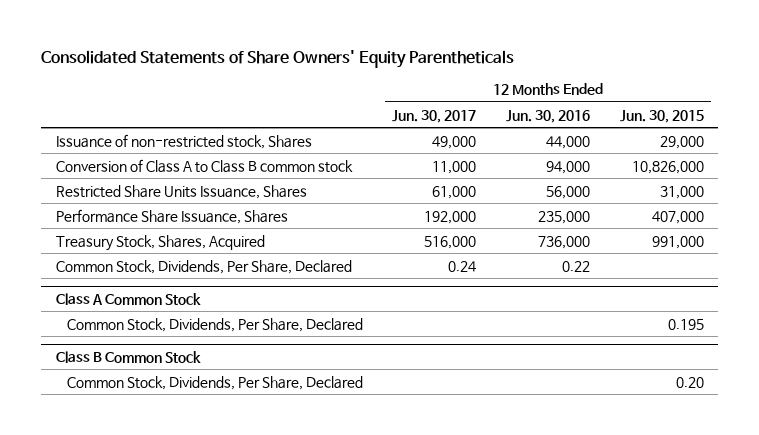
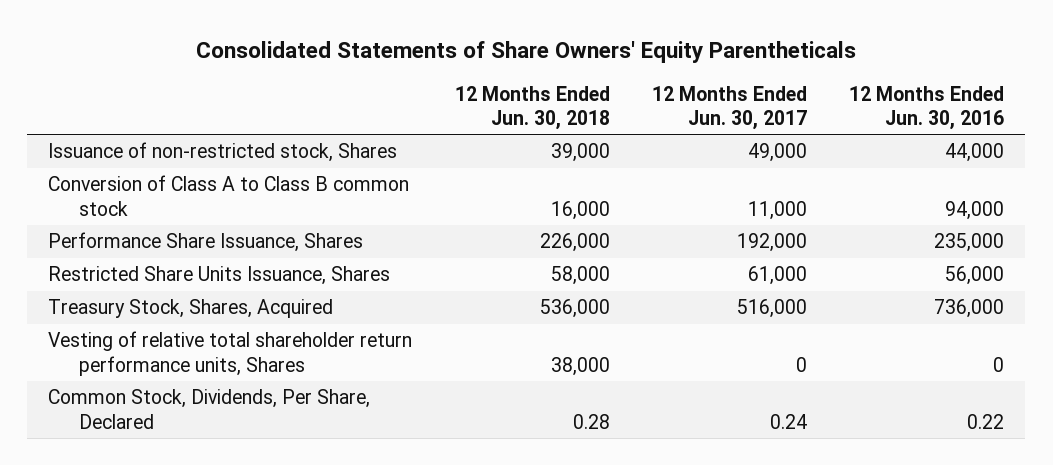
- | 12 Months Ended Jun. 30, 2017 | 12 Months Ended Jun. 30, 2016 | 12 Months Ended Jun. 30, 2015
+ | 12 Months Ended Jun. 30, 2018 | 12 Months Ended Jun. 30, 2017 | 12 Months Ended Jun. 30, 2016
moved down: Restricted Share Units Issuance, Shares | 58,000 | 61,000 | 56,000
+ Vesting of relative total shareholder return performance units, Shares | 38,000 | 0 | 0
- Class A Common Stock
- Common Stock, Dividends, Per Share, Declared | | | 0.195
- Class B Common Stock
- Common Stock, Dividends, Per Share, Declared | | | 0.20

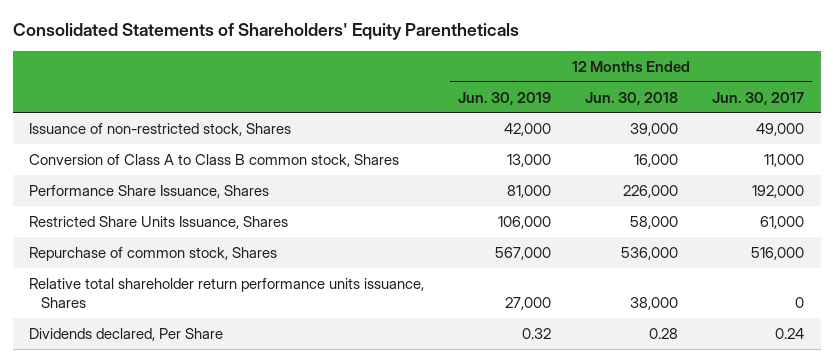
- Consolidated Statements of Share Owners' Equity Parentheticals
+ Consolidated Statements of Shareholders' Equity Parentheticals
- | 12 Months Ended Jun. 30, 2018 | 12 Months Ended Jun. 30, 2017 | 12 Months Ended Jun. 30, 2016
+ | 12 Months Ended Jun. 30, 2019 | 12 Months Ended Jun. 30, 2018 | 12 Months Ended Jun. 30, 2017
- Conversion of Class A to Class B common stock | 16,000 | 11,000 | 94,000
+ Conversion of Class A to Class B common stock, Shares | 13,000 | 16,000 | 11,000
- Treasury Stock, Shares, Acquired | 536,000 | 516,000 | 736,000
- Vesting of relative total shareholder return performance units, Shares | 38,000 | 0 | 0
- Common Stock, Dividends, Per Share, Declared | 0.28 | 0.24 | 0.22
+ Repurchase of common stock, Shares | 567,000 | 536,000 | 516,000
+ Relative total shareholder return performance units issuance, Shares | 27,000 | 38,000 | 0
+ Dividends declared, Per Share | 0.32 | 0.28 | 0.24

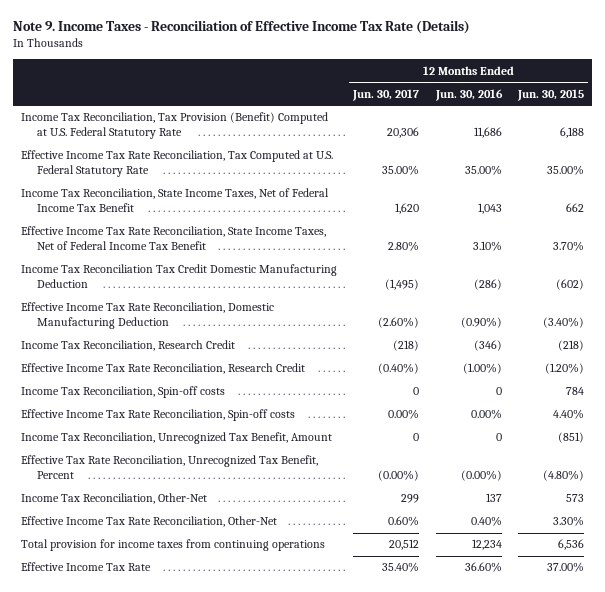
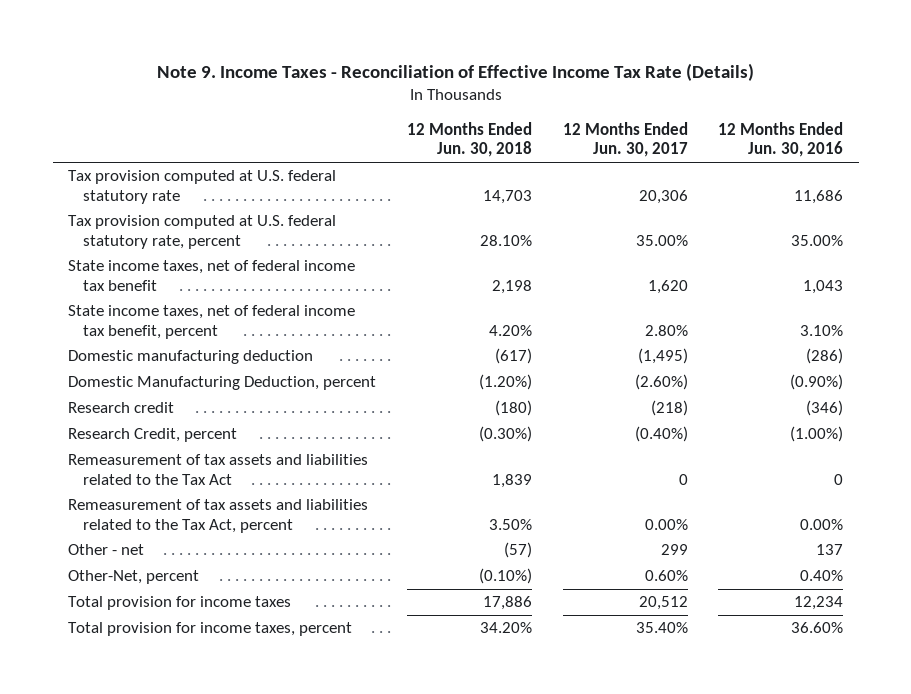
- | 12 Months Ended Jun. 30, 2017 | 12 Months Ended Jun. 30, 2016 | 12 Months Ended Jun. 30, 2015
+ | 12 Months Ended Jun. 30, 2018 | 12 Months Ended Jun. 30, 2017 | 12 Months Ended Jun. 30, 2016
- Income Tax Reconciliation, Tax Provision (Benefit) Computed at U.S. Federal Statutory Rate | 20,306 | 11,686 | 6,188
- Effective Income Tax Rate Reconciliation, Tax Computed at U.S. Federal Statutory Rate | 35.00% | 35.00% | 35.00%
- Income Tax Reconciliation, State Income Taxes, Net of Federal Income Tax Benefit | 1,620 | 1,043 | 662
- Effective Income Tax Rate Reconciliation, State Income Taxes, Net of Federal Income Tax Benefit | 2.80% | 3.10% | 3.70%
- Income Tax Reconciliation Tax Credit Domestic Manufacturing Deduction | (1,495) | (286) | (602)
- Effective Income Tax Rate Reconciliation, Domestic Manufacturing Deduction | (2.60%) | (0.90%) | (3.40%)
- Income Tax Reconciliation, Research Credit | (218) | (346) | (218)
- Effective Income Tax Rate Reconciliation, Research Credit | (0.40%) | (1.00%) | (1.20%)
- Income Tax Reconciliation, Spin-off costs | 0 | 0 | 784
- Effective Income Tax Rate Reconciliation, Spin-off costs | 0.00% | 0.00% | 4.40%
- Income Tax Reconciliation, Unrecognized Tax Benefit, Amount | 0 | 0 | (851)
- Effective Tax Rate Reconciliation, Unrecognized Tax Benefit, Percent | (0.00%) | (0.00%) | (4.80%)
- Income Tax Reconciliation, Other-Net | 299 | 137 | 573
- Effective Income Tax Rate Reconciliation, Other-Net | 0.60% | 0.40% | 3.30%
- Total provision for income taxes from continuing operations | 20,512 | 12,234 | 6,536
- Effective Income Tax Rate | 35.40% | 36.60% | 37.00%
+ Tax provision computed at U.S. federal statutory rate | 14,703 | 20,306 | 11,686
+ Tax provision computed at U.S. federal statutory rate, percent | 28.10% | 35.00% | 35.00%
+ State income taxes, net of federal income tax benefit | 2,198 | 1,620 | 1,043
+ State income taxes, net of federal income tax benefit, percent | 4.20% | 2.80% | 3.10%
+ Domestic manufacturing deduction | (617) | (1,495) | (286)
+ Domestic Manufacturing Deduction, percent | (1.20%) | (2.60%) | (0.90%)
+ Research credit | (180) | (218) | (346)
+ Research Credit, percent | (0.30%) | (0.40%) | (1.00%)
+ Remeasurement of tax assets and liabilities related to the Tax Act | 1,839 | 0 | 0
+ Remeasurement of tax assets and liabilities related to the Tax Act, percent | 3.50% | 0.00% | 0.00%
+ Other - net | (57) | 299 | 137
+ Other-Net, percent | (0.10%) | 0.60% | 0.40%
+ Total provision for income taxes | 17,886 | 20,512 | 12,234
+ Total provision for income taxes, percent | 34.20% | 35.40% | 36.60%

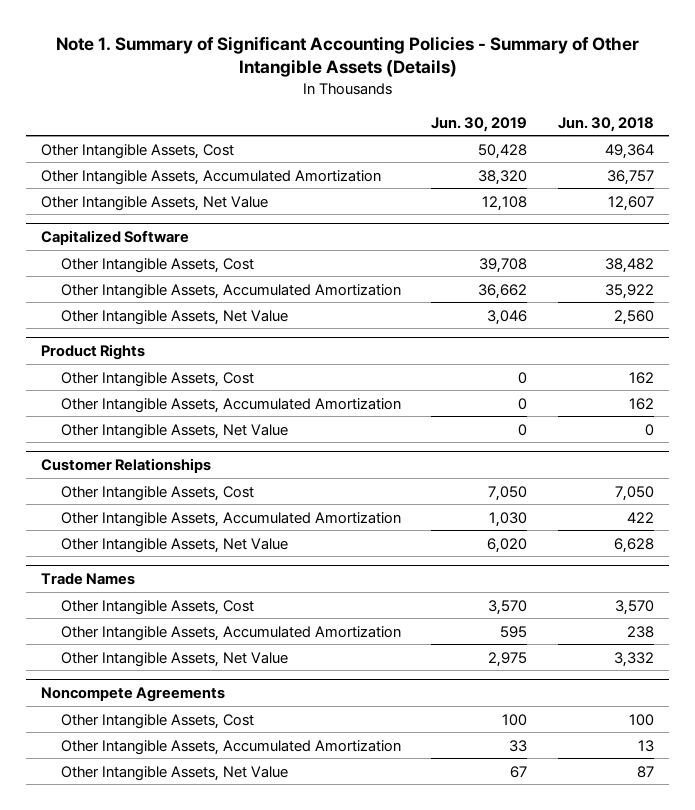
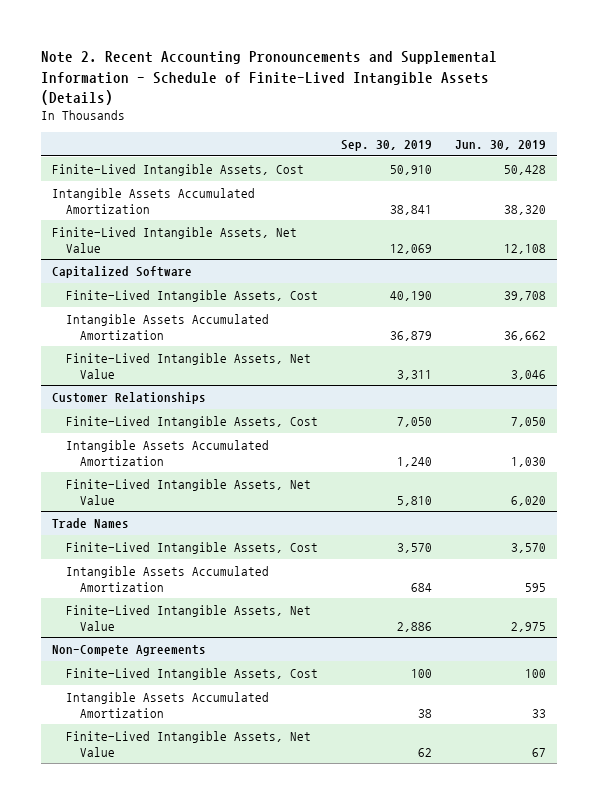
- Note 1. Summary of Significant Accounting Policies - Summary of Other Intangible Assets (Details)
+ Note 2. Recent Accounting Pronouncements and Supplemental Information - Schedule of Finite-Lived Intangible Assets (Details)
- | Jun. 30, 2019 | Jun. 30, 2018
+ | Sep. 30, 2019 | Jun. 30, 2019
- Other Intangible Assets, Cost | 50,428 | 49,364
- Other Intangible Assets, Accumulated Amortization | 38,320 | 36,757
- Other Intangible Assets, Net Value | 12,108 | 12,607
+ Finite-Lived Intangible Assets, Cost | 50,910 | 50,428
+ Intangible Assets Accumulated Amortization | 38,841 | 38,320
+ Finite-Lived Intangible Assets, Net Value | 12,069 | 12,108
@ Capitalized Software
- Other Intangible Assets, Cost | 39,708 | 38,482
- Other Intangible Assets, Accumulated Amortization | 36,662 | 35,922
- Other Intangible Assets, Net Value | 3,046 | 2,560
- Product Rights
- Other Intangible Assets, Cost | 0 | 162
- Other Intangible Assets, Accumulated Amortization | 0 | 162
- Other Intangible Assets, Net Value | 0 | 0
@ Capitalized Software
+ Finite-Lived Intangible Assets, Cost | 40,190 | 39,708
+ Intangible Assets Accumulated Amortization | 36,879 | 36,662
+ Finite-Lived Intangible Assets, Net Value | 3,311 | 3,046
@ Customer Relationships
- Other Intangible Assets, Cost | 7,050 | 7,050
- Other Intangible Assets, Accumulated Amortization | 1,030 | 422
- Other Intangible Assets, Net Value | 6,020 | 6,628
+ Finite-Lived Intangible Assets, Cost | 7,050 | 7,050
+ Intangible Assets Accumulated Amortization | 1,240 | 1,030
+ Finite-Lived Intangible Assets, Net Value | 5,810 | 6,020
@ Trade Names
- Other Intangible Assets, Cost | 3,570 | 3,570
- Other Intangible Assets, Accumulated Amortization | 595 | 238
- Other Intangible Assets, Net Value | 2,975 | 3,332
- Noncompete Agreements
- Other Intangible Assets, Cost | 100 | 100
- Other Intangible Assets, Accumulated Amortization | 33 | 13
- Other Intangible Assets, Net Value | 67 | 87
@ Trade Names
+ Finite-Lived Intangible Assets, Cost | 3,570 | 3,570
+ Intangible Assets Accumulated Amortization | 684 | 595
+ Finite-Lived Intangible Assets, Net Value | 2,886 | 2,975
+ Non-Compete Agreements
+ Finite-Lived Intangible Assets, Cost | 100 | 100
+ Intangible Assets Accumulated Amortization | 38 | 33
+ Finite-Lived Intangible Assets, Net Value | 62 | 67

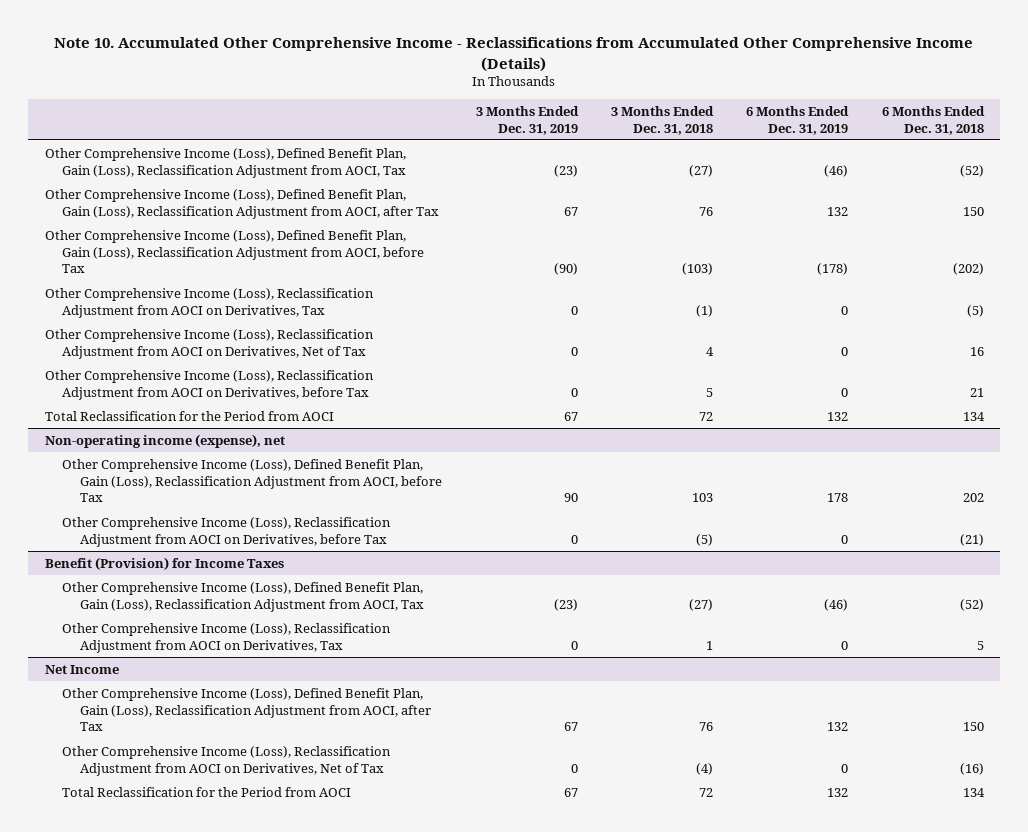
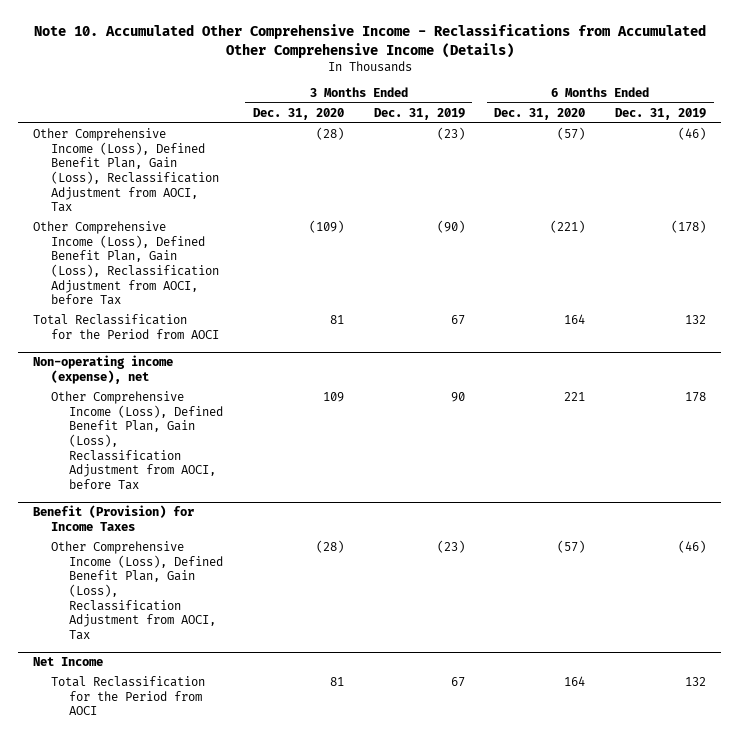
- | 3 Months Ended Dec. 31, 2019 | 3 Months Ended Dec. 31, 2018 | 6 Months Ended Dec. 31, 2019 | 6 Months Ended Dec. 31, 2018
+ | 3 Months Ended Dec. 31, 2020 | 3 Months Ended Dec. 31, 2019 | 6 Months Ended Dec. 31, 2020 | 6 Months Ended Dec. 31, 2019
- Other Comprehensive Income (Loss), Defined Benefit Plan, Gain (Loss), Reclassification Adjustment from AOCI, after Tax | 67 | 76 | 132 | 150
- Other Comprehensive Income (Loss), Reclassification Adjustment from AOCI on Derivatives, Tax | 0 | (1) | 0 | (5)
- Other Comprehensive Income (Loss), Reclassification Adjustment from AOCI on Derivatives, Net of Tax | 0 | 4 | 0 | 16
- Other Comprehensive Income (Loss), Reclassification Adjustment from AOCI on Derivatives, before Tax | 0 | 5 | 0 | 21
@ Non-operating income (expense), net
- Other Comprehensive Income (Loss), Reclassification Adjustment from AOCI on Derivatives, before Tax | 0 | (5) | 0 | (21)
@ Benefit (Provision) for Income Taxes
- Other Comprehensive Income (Loss), Reclassification Adjustment from AOCI on Derivatives, Tax | 0 | 1 | 0 | 5
@ Net Income
- Other Comprehensive Income (Loss), Defined Benefit Plan, Gain (Loss), Reclassification Adjustment from AOCI, after Tax | 67 | 76 | 132 | 150
- Other Comprehensive Income (Loss), Reclassification Adjustment from AOCI on Derivatives, Net of Tax | 0 | (4) | 0 | (16)

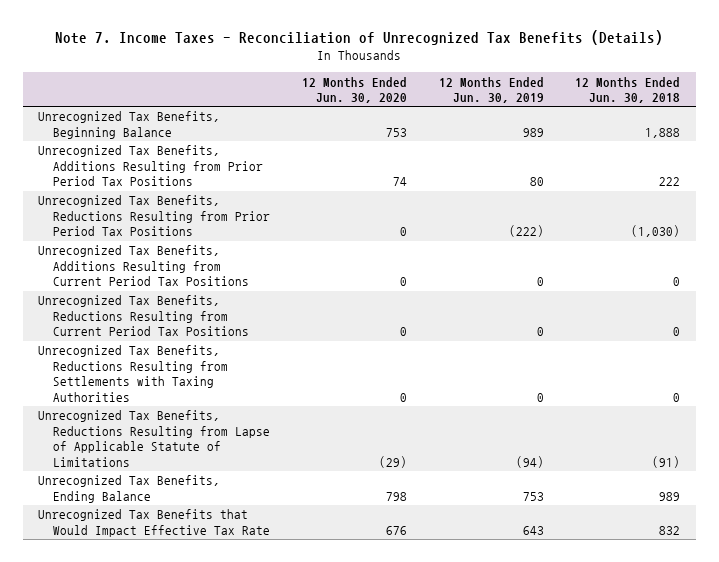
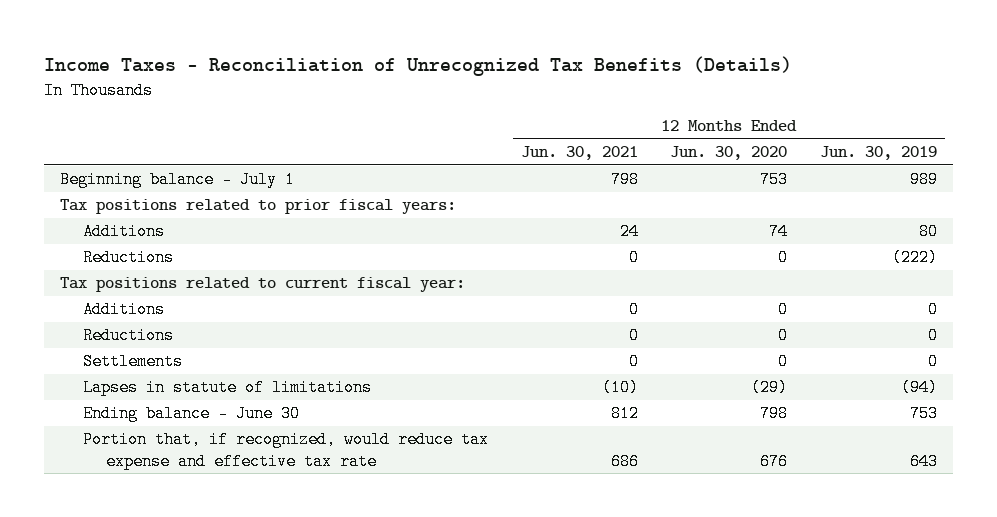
- Note 7. Income Taxes - Reconciliation of Unrecognized Tax Benefits (Details)
+ Income Taxes - Reconciliation of Unrecognized Tax Benefits (Details)
- | 12 Months Ended Jun. 30, 2020 | 12 Months Ended Jun. 30, 2019 | 12 Months Ended Jun. 30, 2018
+ | 12 Months Ended Jun. 30, 2021 | 12 Months Ended Jun. 30, 2020 | 12 Months Ended Jun. 30, 2019
- Unrecognized Tax Benefits, Beginning Balance | 753 | 989 | 1,888
- Unrecognized Tax Benefits, Additions Resulting from Prior Period Tax Positions | 74 | 80 | 222
- Unrecognized Tax Benefits, Reductions Resulting from Prior Period Tax Positions | 0 | (222) | (1,030)
- Unrecognized Tax Benefits, Additions Resulting from Current Period Tax Positions | 0 | 0 | 0
- Unrecognized Tax Benefits, Reductions Resulting from Current Period Tax Positions | 0 | 0 | 0
- Unrecognized Tax Benefits, Reductions Resulting from Settlements with Taxing Authorities | 0 | 0 | 0
- Unrecognized Tax Benefits, Reductions Resulting from Lapse of Applicable Statute of Limitations | (29) | (94) | (91)
- Unrecognized Tax Benefits, Ending Balance | 798 | 753 | 989
- Unrecognized Tax Benefits that Would Impact Effective Tax Rate | 676 | 643 | 832
+ Beginning balance - July 1 | 798 | 753 | 989
+ Tax positions related to prior fiscal years:
+ Additions | 24 | 74 | 80
+ Reductions | 0 | 0 | (222)
+ Tax positions related to current fiscal year:
+ Additions | 0 | 0 | 0
+ Reductions | 0 | 0 | 0
+ Settlements | 0 | 0 | 0
+ Lapses in statute of limitations | (10) | (29) | (94)
+ Ending balance - June 30 | 812 | 798 | 753
+ Portion that, if recognized, would reduce tax expense and effective tax rate | 686 | 676 | 643

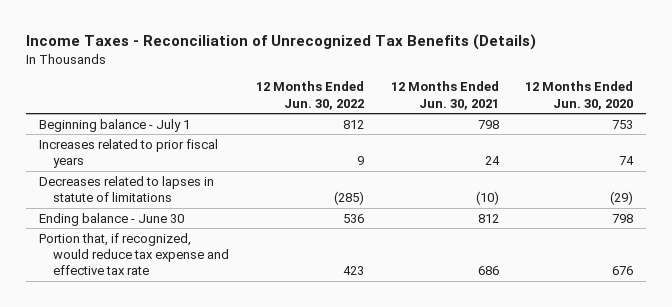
- | 12 Months Ended Jun. 30, 2021 | 12 Months Ended Jun. 30, 2020 | 12 Months Ended Jun. 30, 2019
+ | 12 Months Ended Jun. 30, 2022 | 12 Months Ended Jun. 30, 2021 | 12 Months Ended Jun. 30, 2020
- Tax positions related to prior fiscal years:
- Additions | 24 | 74 | 80
- Reductions | 0 | 0 | (222)
- Tax positions related to current fiscal year:
- Additions | 0 | 0 | 0
- Reductions | 0 | 0 | 0
- Settlements | 0 | 0 | 0
- Lapses in statute of limitations | (10) | (29) | (94)
+ Increases related to prior fiscal years | 9 | 24 | 74
+ Decreases related to lapses in statute of limitations | (285) | (10) | (29)

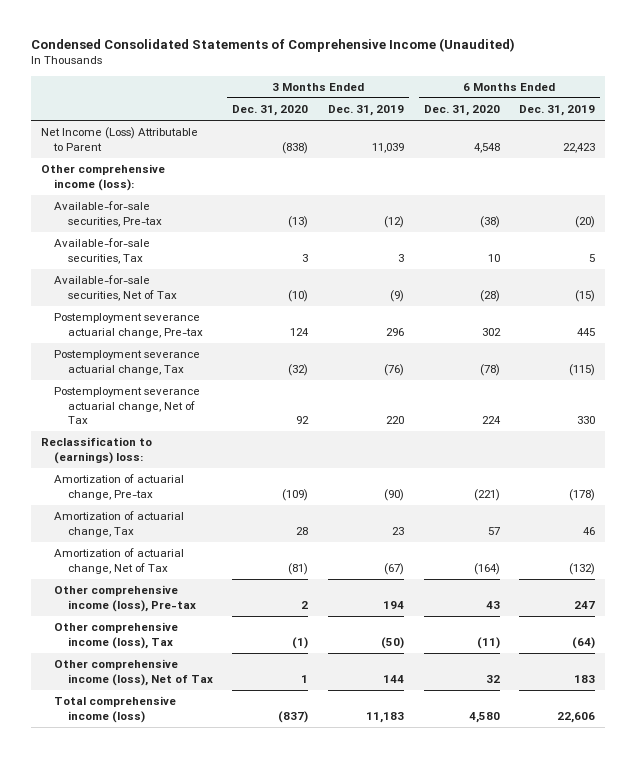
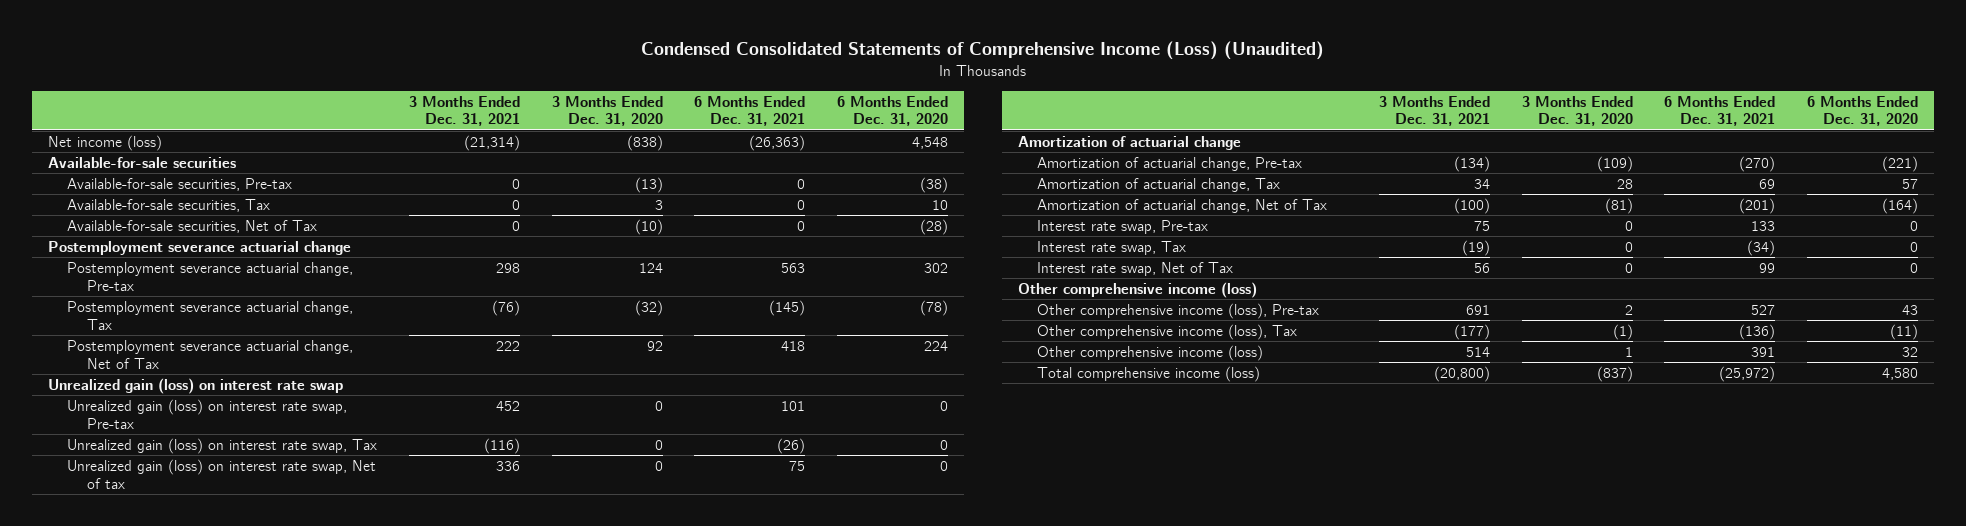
- Condensed Consolidated Statements of Comprehensive Income (Unaudited)
+ Condensed Consolidated Statements of Comprehensive Income (Loss) (Unaudited)
- | 3 Months Ended Dec. 31, 2020 | 3 Months Ended Dec. 31, 2019 | 6 Months Ended Dec. 31, 2020 | 6 Months Ended Dec. 31, 2019
+ | 3 Months Ended Dec. 31, 2021 | 3 Months Ended Dec. 31, 2020 | 6 Months Ended Dec. 31, 2021 | 6 Months Ended Dec. 31, 2020
- Net Income (Loss) Attributable to Parent | (838) | 11,039 | 4,548 | 22,423
- Other comprehensive income (loss):
+ Net income (loss) | (21,314) | (838) | (26,363) | 4,548
+ Available-for-sale securities
+ Postemployment severance actuarial change
- Reclassification to (earnings) loss:
+ Unrealized gain (loss) on interest rate swap
+ Unrealized gain (loss) on interest rate swap, Pre-tax | 452 | 0 | 101 | 0
+ Unrealized gain (loss) on interest rate swap, Tax | (116) | 0 | (26) | 0
+ Unrealized gain (loss) on interest rate swap, Net of tax | 336 | 0 | 75 | 0
+ Amortization of actuarial change
+ Interest rate swap, Pre-tax | 75 | 0 | 133 | 0
+ Interest rate swap, Tax | (19) | 0 | (34) | 0
+ Interest rate swap, Net of Tax | 56 | 0 | 99 | 0
+ Other comprehensive income (loss)
- Other comprehensive income (loss), Net of Tax | 1 | 144 | 32 | 183
+ Other comprehensive income (loss) | 514 | 1 | 391 | 32

